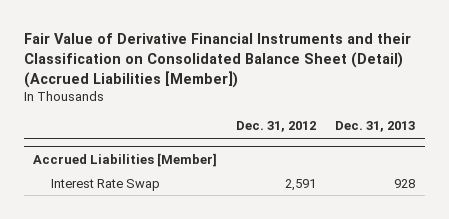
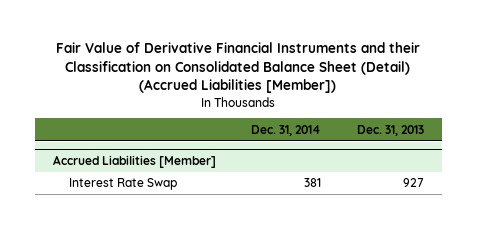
- | Dec. 31, 2012 | Dec. 31, 2013
+ | Dec. 31, 2014 | Dec. 31, 2013
@ Accrued Liabilities [Member]
- Interest Rate Swap | 2,591 | 928
+ Interest Rate Swap | 381 | 927

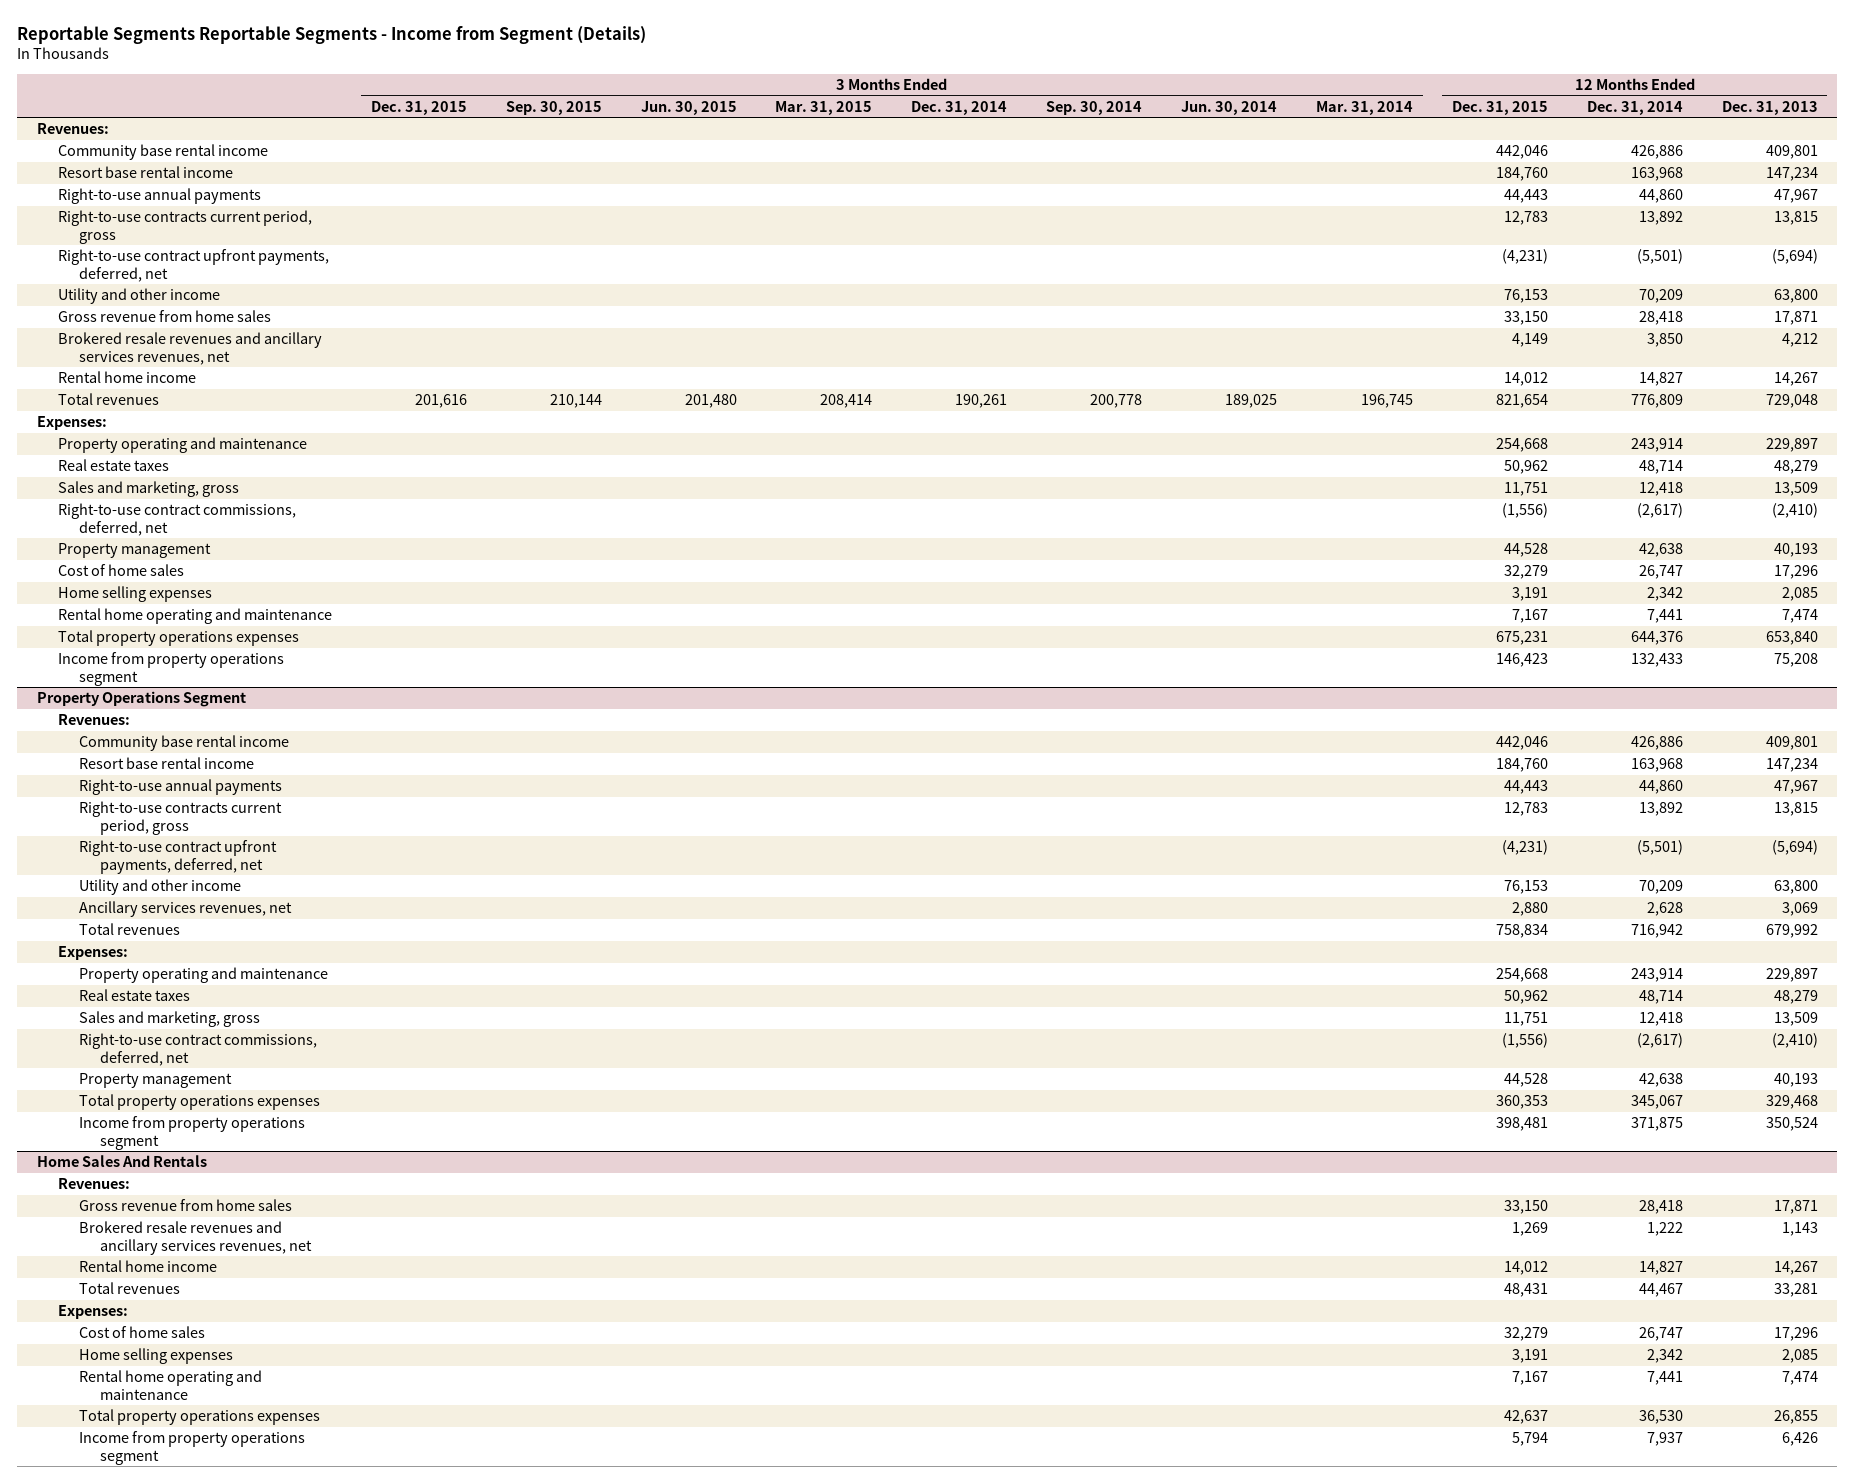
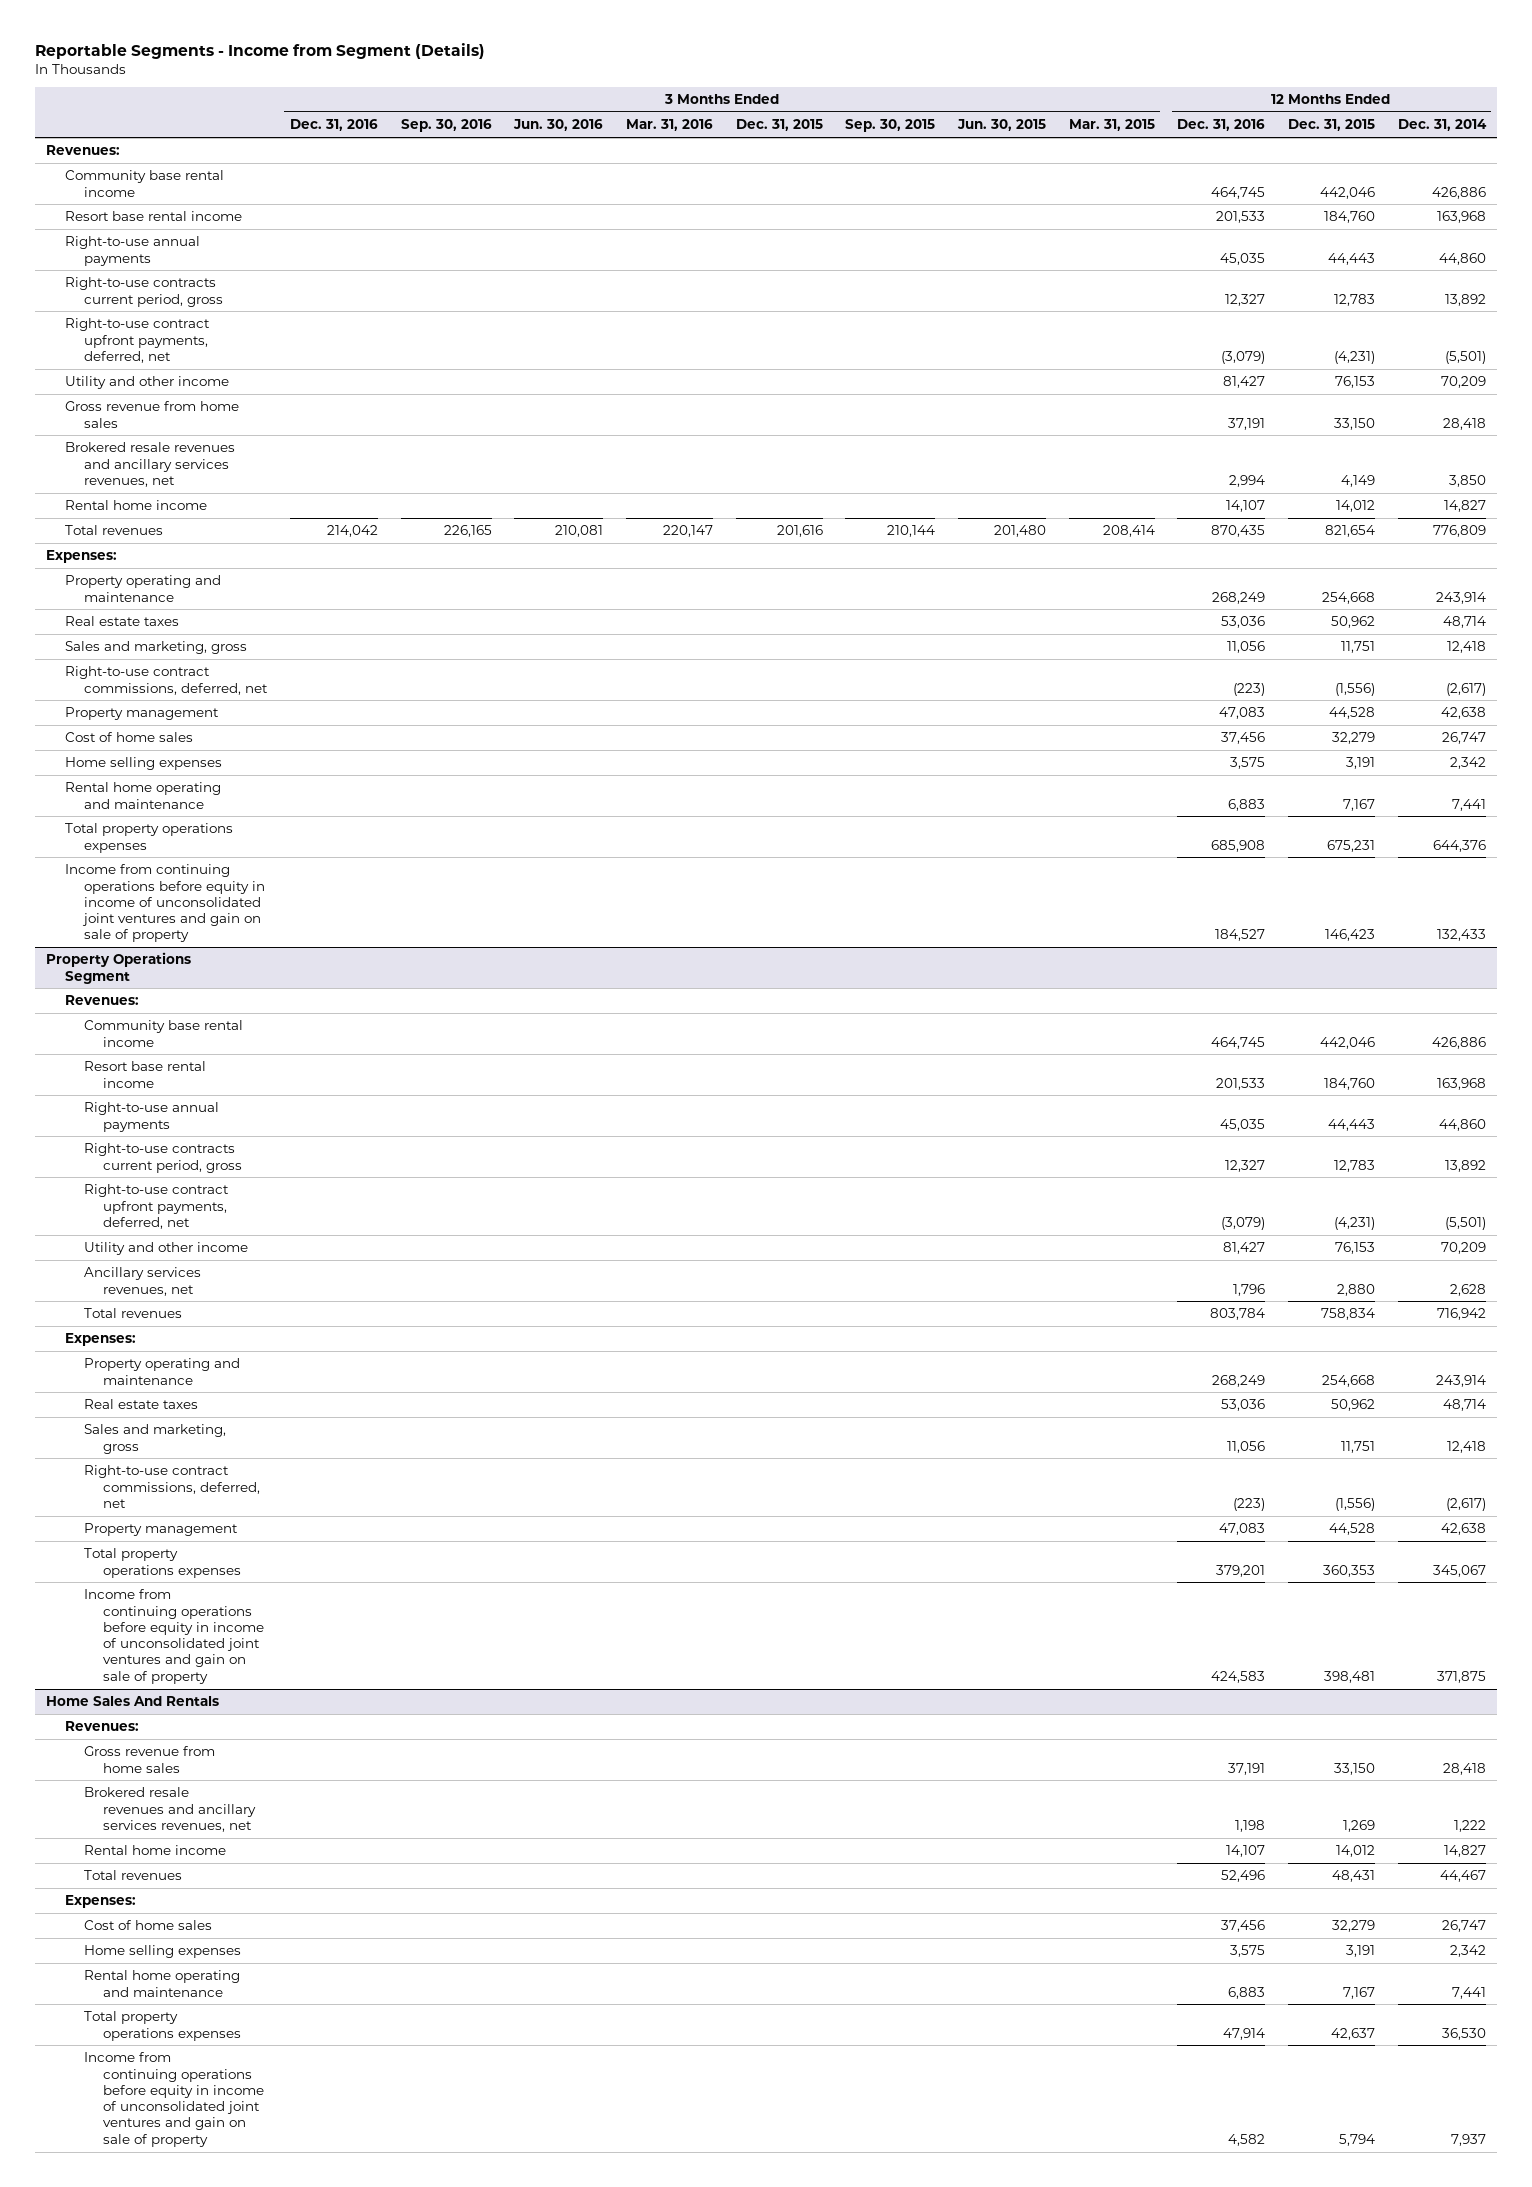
- Reportable Segments Reportable Segments - Income from Segment (Details)
+ Reportable Segments - Income from Segment (Details)
- | 3 Months Ended Dec. 31, 2015 | 3 Months Ended Sep. 30, 2015 | 3 Months Ended Jun. 30, 2015 | 3 Months Ended Mar. 31, 2015 | 3 Months Ended Dec. 31, 2014 | 3 Months Ended Sep. 30, 2014 | 3 Months Ended Jun. 30, 2014 | 3 Months Ended Mar. 31, 2014 | 12 Months Ended Dec. 31, 2015 | 12 Months Ended Dec. 31, 2014 | 12 Months Ended Dec. 31, 2013
+ | 3 Months Ended Dec. 31, 2016 | 3 Months Ended Sep. 30, 2016 | 3 Months Ended Jun. 30, 2016 | 3 Months Ended Mar. 31, 2016 | 3 Months Ended Dec. 31, 2015 | 3 Months Ended Sep. 30, 2015 | 3 Months Ended Jun. 30, 2015 | 3 Months Ended Mar. 31, 2015 | 12 Months Ended Dec. 31, 2016 | 12 Months Ended Dec. 31, 2015 | 12 Months Ended Dec. 31, 2014
- Income from property operations segment | | | | | | | | | 146,423 | 132,433 | 75,208
+ Income from continuing operations before equity in income of unconsolidated joint ventures and gain on sale of property | | | | | | | | | 184,527 | 146,423 | 132,433
@ Property Operations Segment
- Income from property operations segment | | | | | | | | | 398,481 | 371,875 | 350,524
+ Income from continuing operations before equity in income of unconsolidated joint ventures and gain on sale of property | | | | | | | | | 424,583 | 398,481 | 371,875
@ Home Sales And Rentals
- Income from property operations segment | | | | | | | | | 5,794 | 7,937 | 6,426
+ Income from continuing operations before equity in income of unconsolidated joint ventures and gain on sale of property | | | | | | | | | 4,582 | 5,794 | 7,937

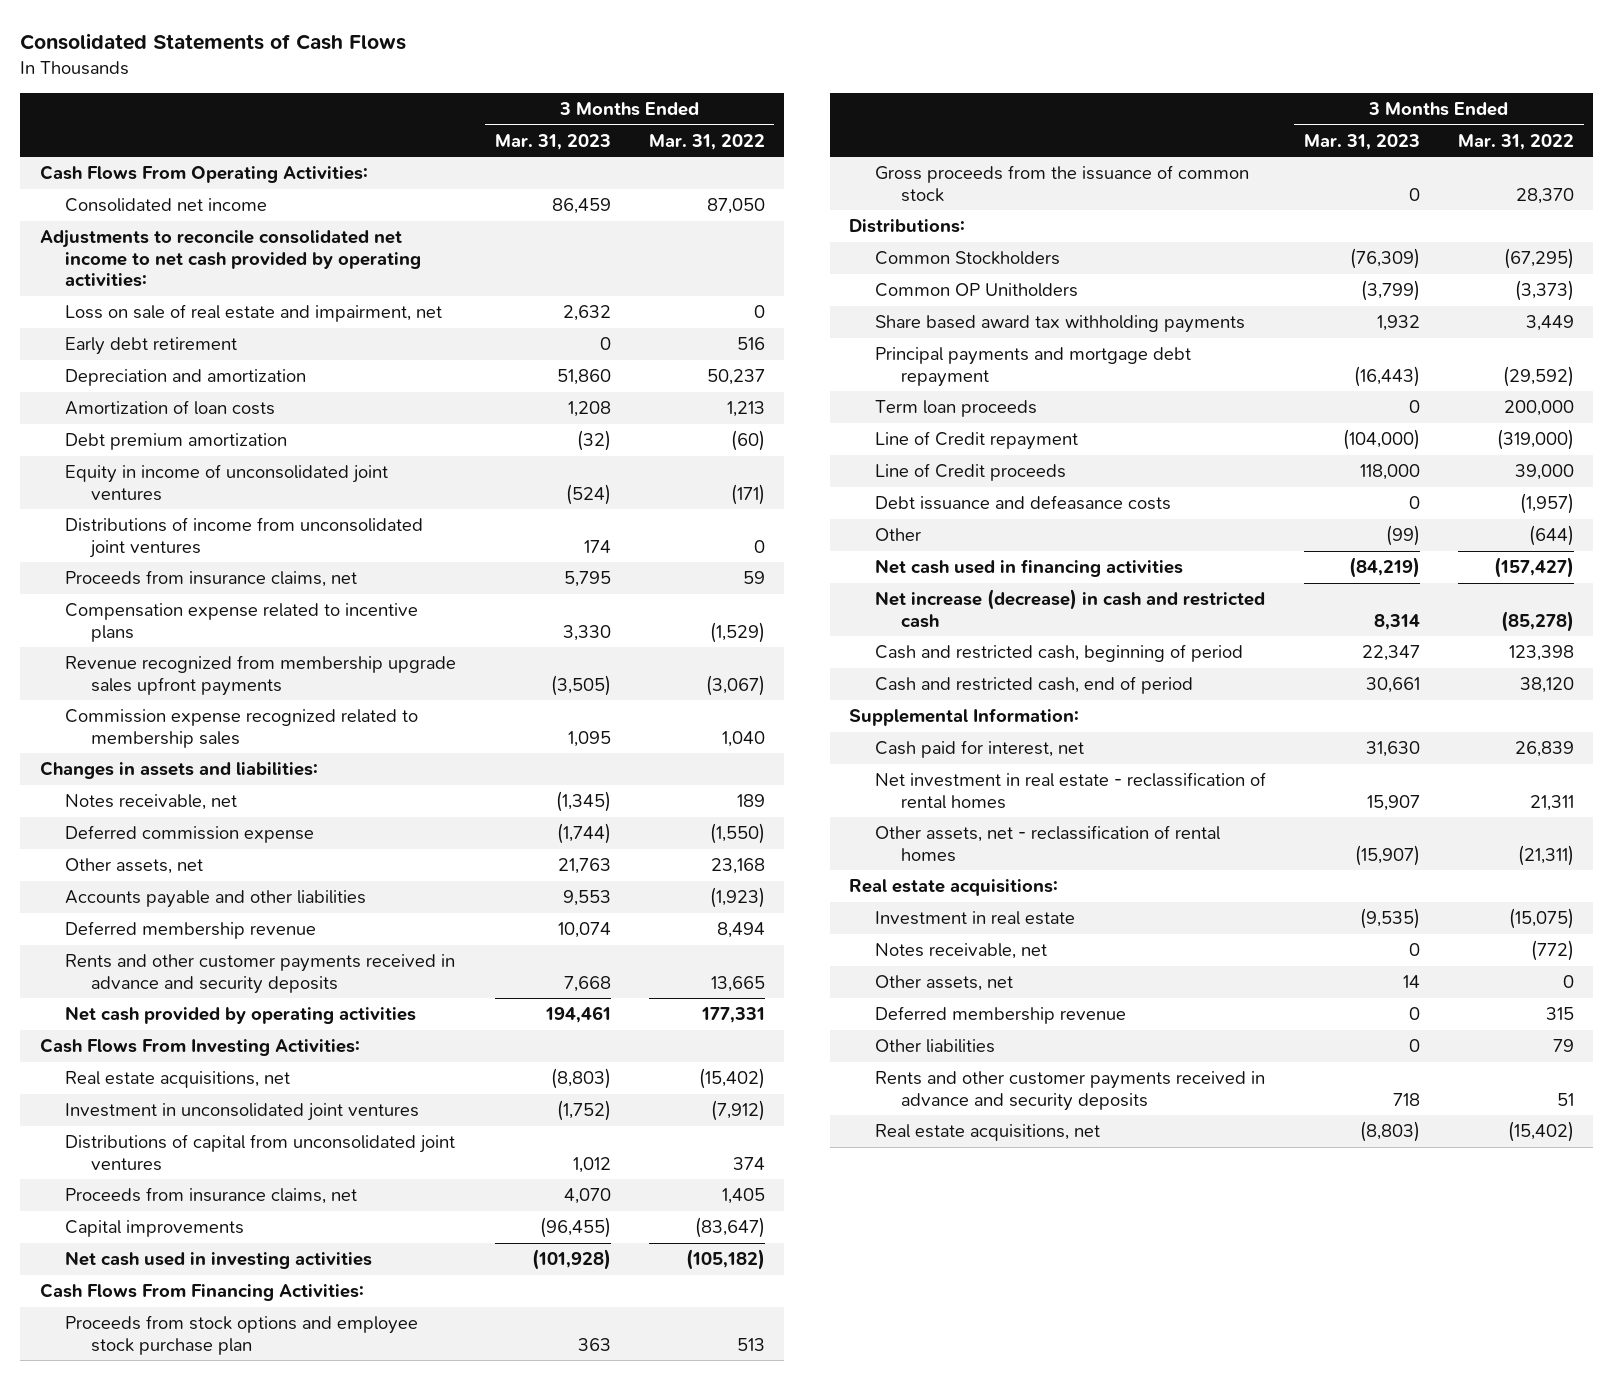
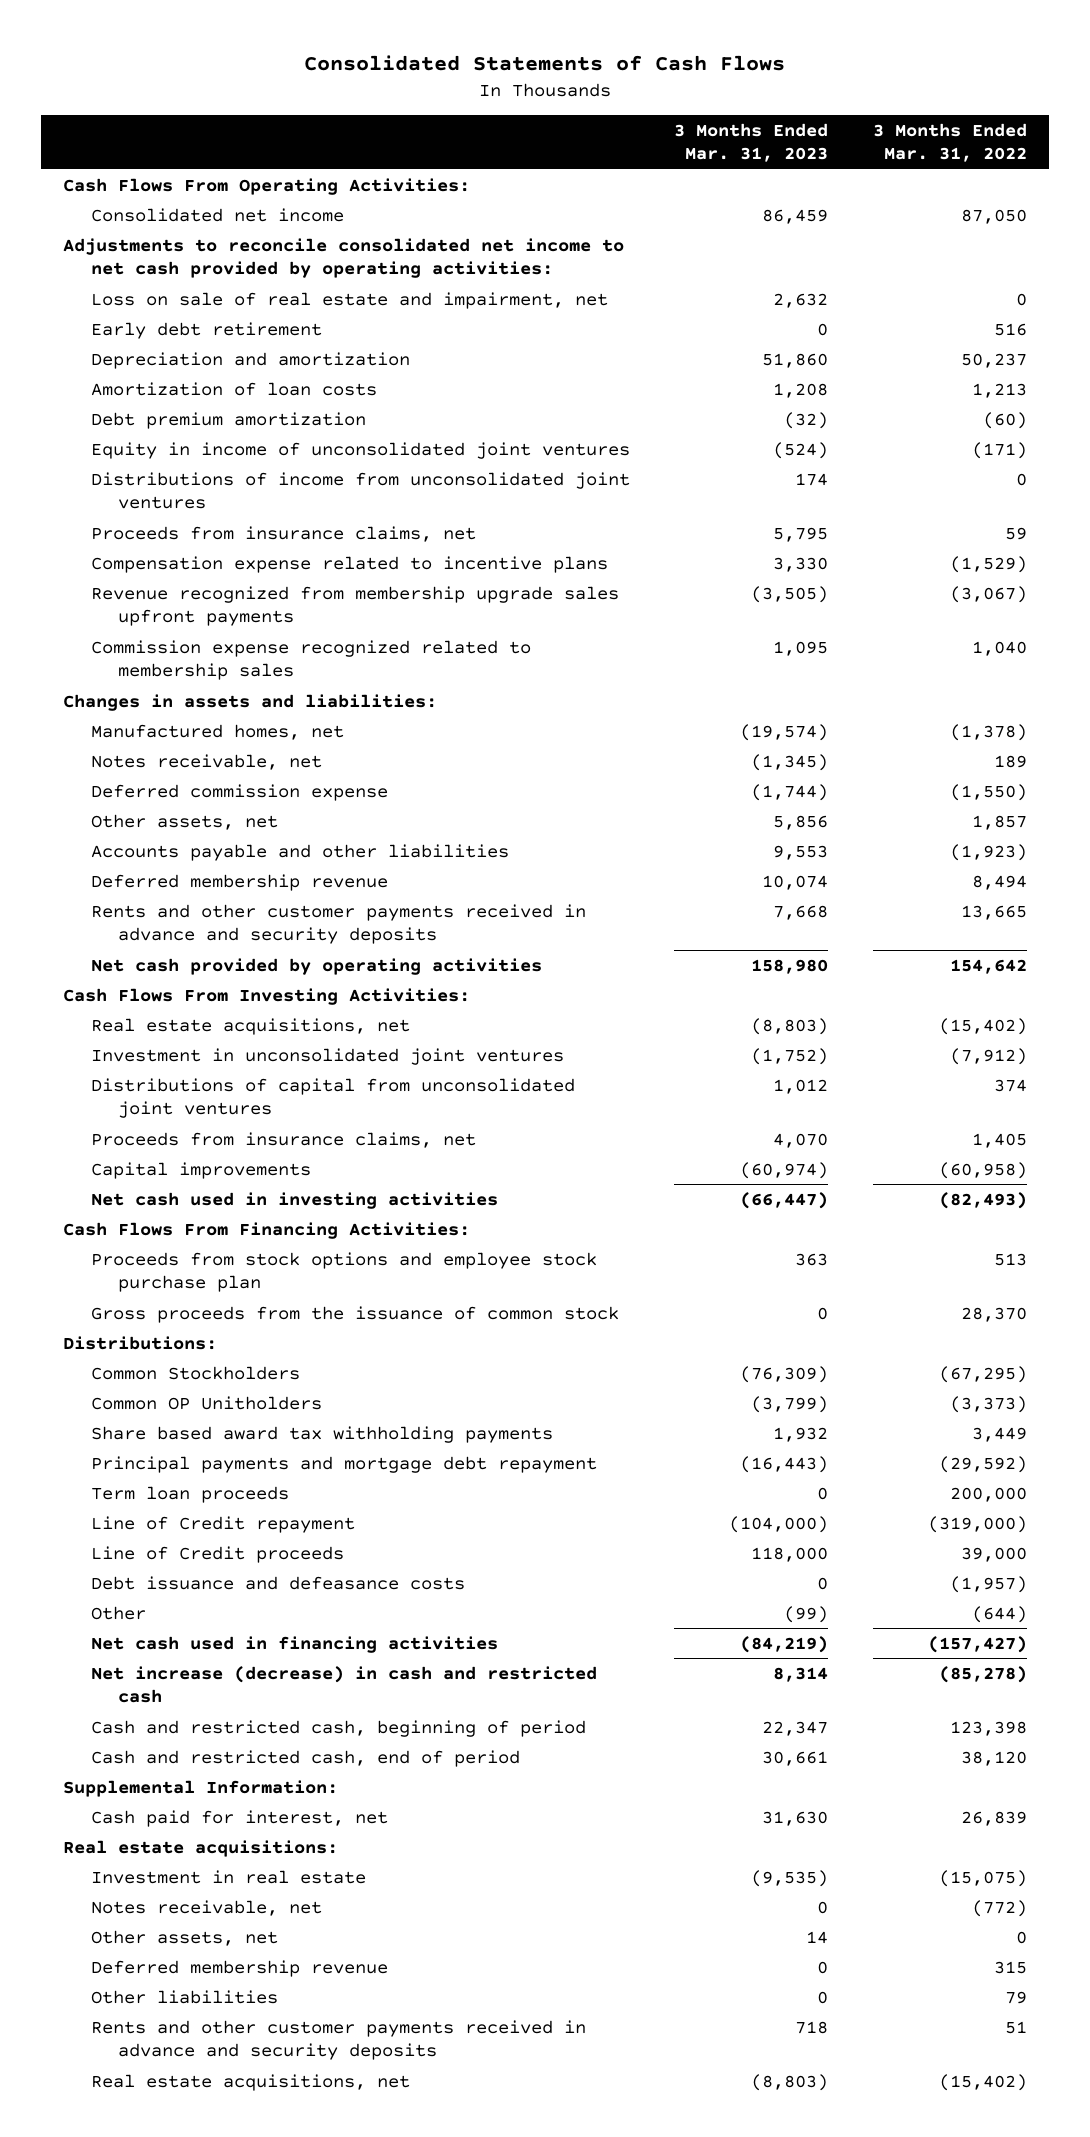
+ Manufactured homes, net | (19,574) | (1,378)
- Other assets, net | 21,763 | 23,168
+ Other assets, net | 5,856 | 1,857
- Net cash provided by operating activities | 194,461 | 177,331
+ Net cash provided by operating activities | 158,980 | 154,642
- Capital improvements | (96,455) | (83,647)
- Net cash used in investing activities | (101,928) | (105,182)
+ Capital improvements | (60,974) | (60,958)
+ Net cash used in investing activities | (66,447) | (82,493)
- Net investment in real estate - reclassification of rental homes | 15,907 | 21,311
- Other assets, net - reclassification of rental homes | (15,907) | (21,311)

